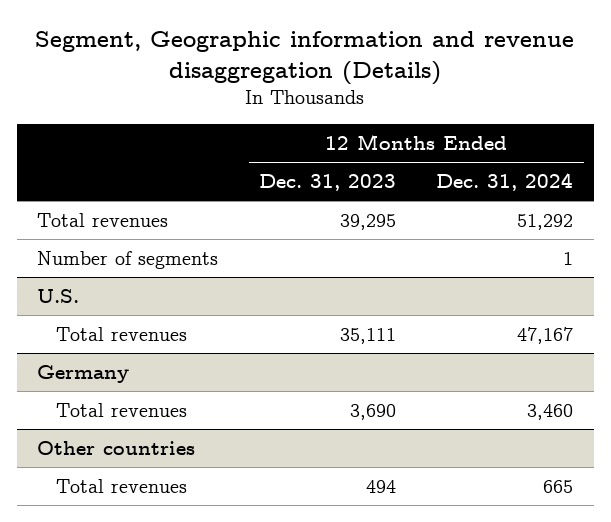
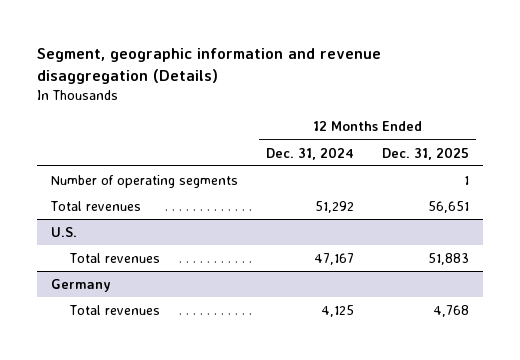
- Segment, Geographic information and revenue disaggregation (Details)
+ Segment, geographic information and revenue disaggregation (Details)
- | 12 Months Ended Dec. 31, 2023 | 12 Months Ended Dec. 31, 2024
+ | 12 Months Ended Dec. 31, 2024 | 12 Months Ended Dec. 31, 2025
+ Number of operating segments | | 1
- Number of segments | | 1
@ Germany
- Total revenues | 3,690 | 3,460
- Other countries
- Total revenues | 494 | 665
@ Germany
+ Total revenues | 4,125 | 4,768

